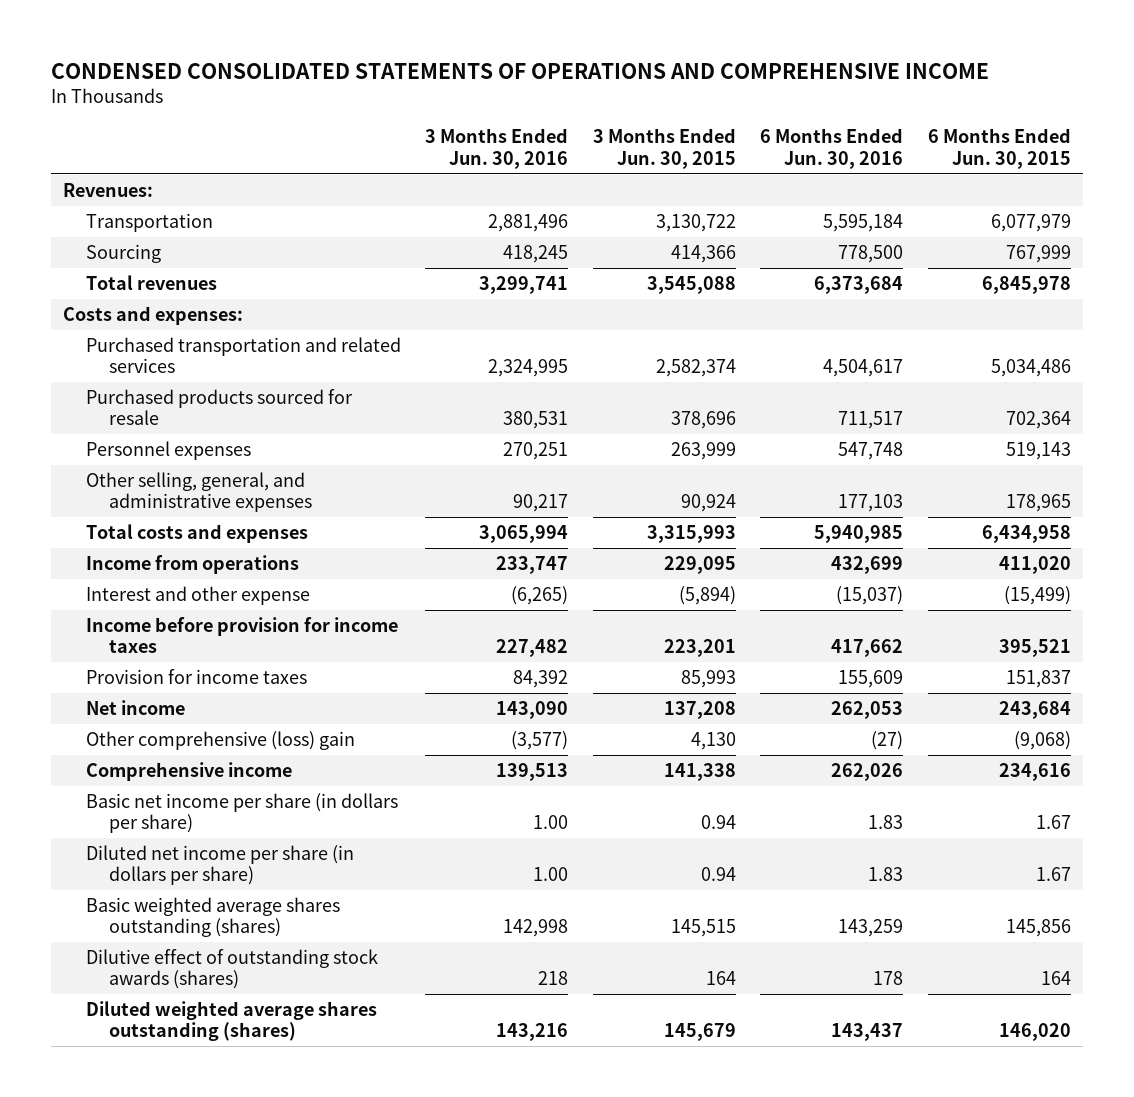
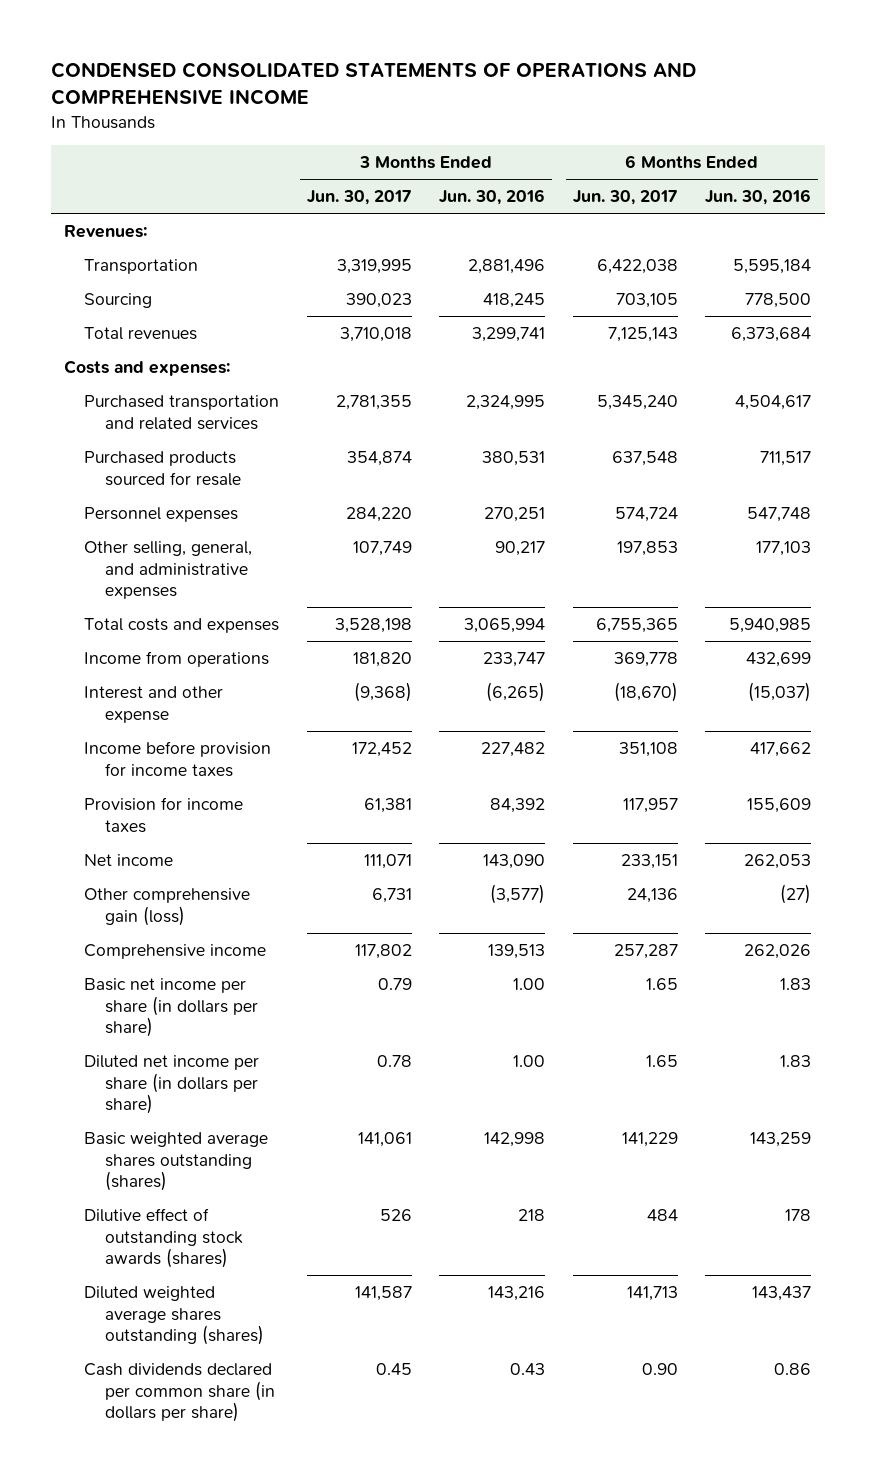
- | 3 Months Ended Jun. 30, 2016 | 3 Months Ended Jun. 30, 2015 | 6 Months Ended Jun. 30, 2016 | 6 Months Ended Jun. 30, 2015
+ | 3 Months Ended Jun. 30, 2017 | 3 Months Ended Jun. 30, 2016 | 6 Months Ended Jun. 30, 2017 | 6 Months Ended Jun. 30, 2016
- Other comprehensive (loss) gain | (3,577) | 4,130 | (27) | (9,068)
+ Other comprehensive gain (loss) | 6,731 | (3,577) | 24,136 | (27)
+ Cash dividends declared per common share (in dollars per share) | 0.45 | 0.43 | 0.90 | 0.86

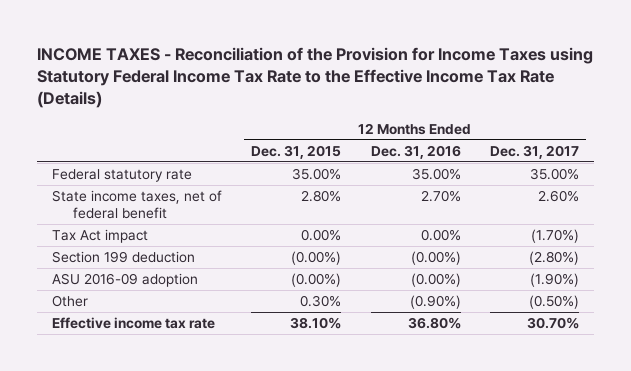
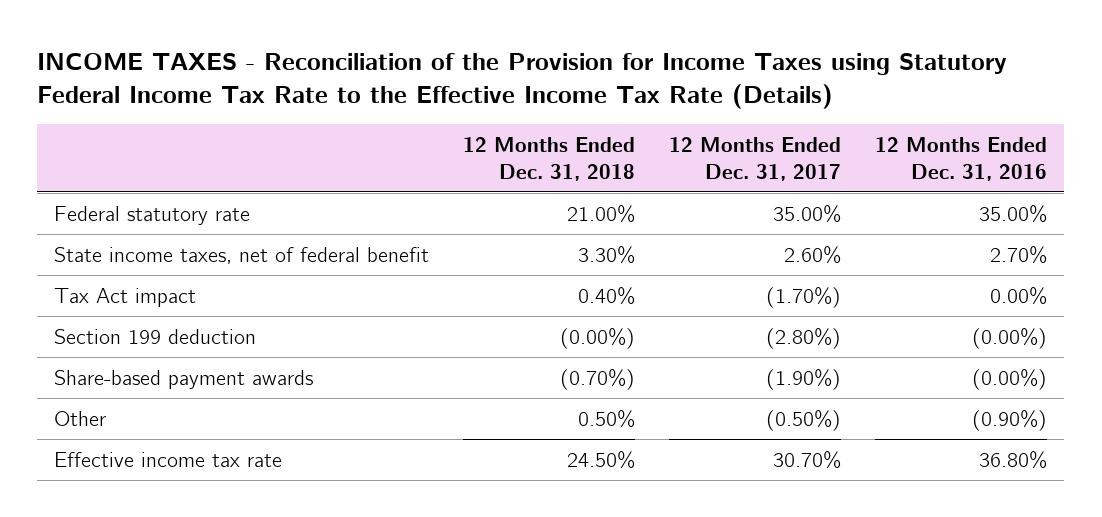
- | 12 Months Ended Dec. 31, 2015 | 12 Months Ended Dec. 31, 2016 | 12 Months Ended Dec. 31, 2017
+ | 12 Months Ended Dec. 31, 2018 | 12 Months Ended Dec. 31, 2017 | 12 Months Ended Dec. 31, 2016
- ASU 2016-09 adoption | (0.00%) | (0.00%) | (1.90%)
+ Share-based payment awards | (0.70%) | (1.90%) | (0.00%)

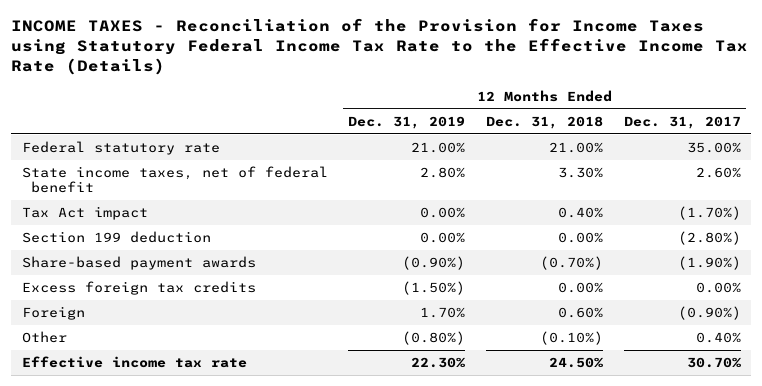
- | 12 Months Ended Dec. 31, 2018 | 12 Months Ended Dec. 31, 2017 | 12 Months Ended Dec. 31, 2016
+ | 12 Months Ended Dec. 31, 2019 | 12 Months Ended Dec. 31, 2018 | 12 Months Ended Dec. 31, 2017
- Section 199 deduction | (0.00%) | (2.80%) | (0.00%)
+ Section 199 deduction | 0.00% | 0.00% | (2.80%)
- Other | 0.50% | (0.50%) | (0.90%)
+ Excess foreign tax credits | (1.50%) | 0.00% | 0.00%
+ Foreign | 1.70% | 0.60% | (0.90%)
+ Other | (0.80%) | (0.10%) | 0.40%

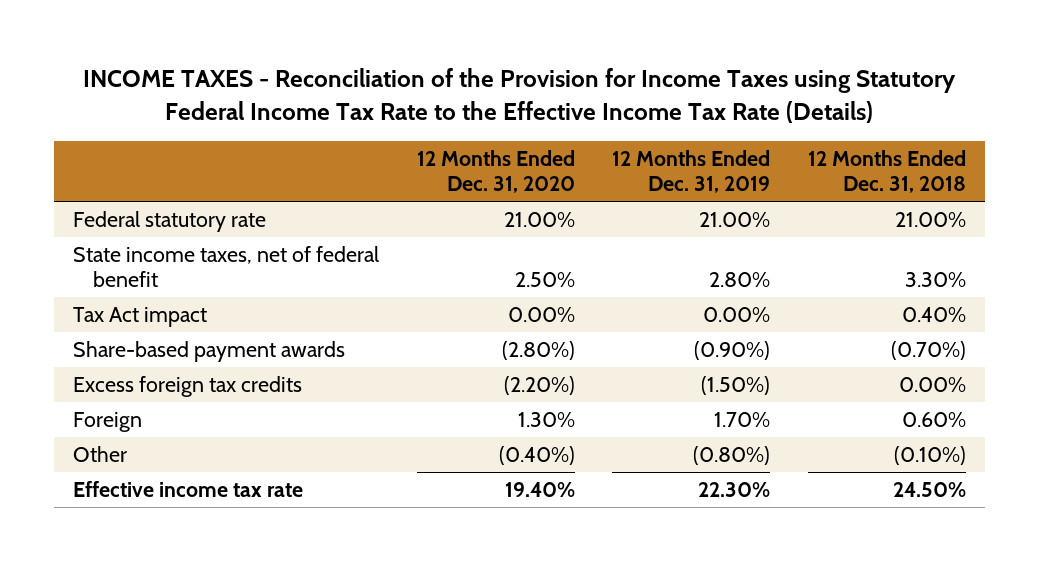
- | 12 Months Ended Dec. 31, 2019 | 12 Months Ended Dec. 31, 2018 | 12 Months Ended Dec. 31, 2017
+ | 12 Months Ended Dec. 31, 2020 | 12 Months Ended Dec. 31, 2019 | 12 Months Ended Dec. 31, 2018
- Section 199 deduction | 0.00% | 0.00% | (2.80%)

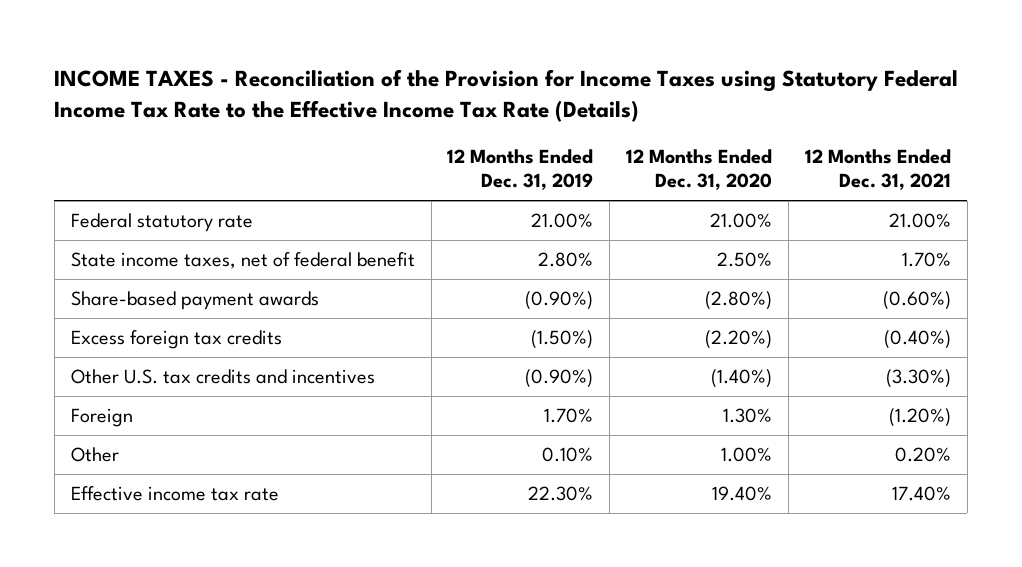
- | 12 Months Ended Dec. 31, 2020 | 12 Months Ended Dec. 31, 2019 | 12 Months Ended Dec. 31, 2018
+ | 12 Months Ended Dec. 31, 2019 | 12 Months Ended Dec. 31, 2020 | 12 Months Ended Dec. 31, 2021
- Tax Act impact | 0.00% | 0.00% | 0.40%
+ Other U.S. tax credits and incentives | (0.90%) | (1.40%) | (3.30%)
- Other | (0.40%) | (0.80%) | (0.10%)
+ Other | 0.10% | 1.00% | 0.20%

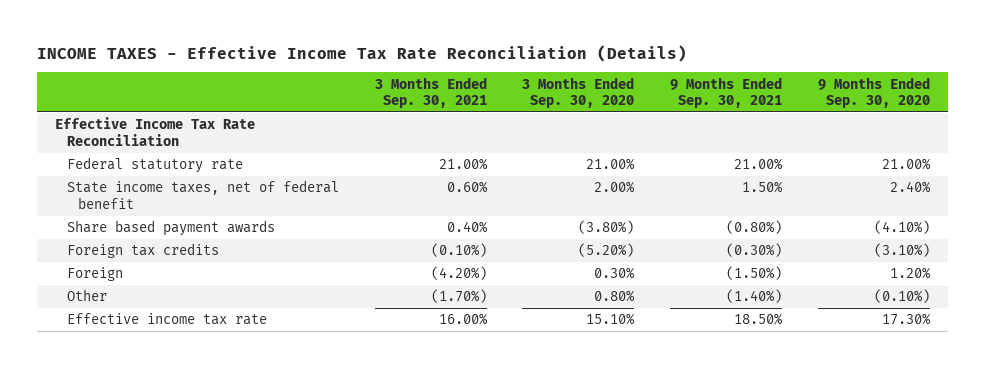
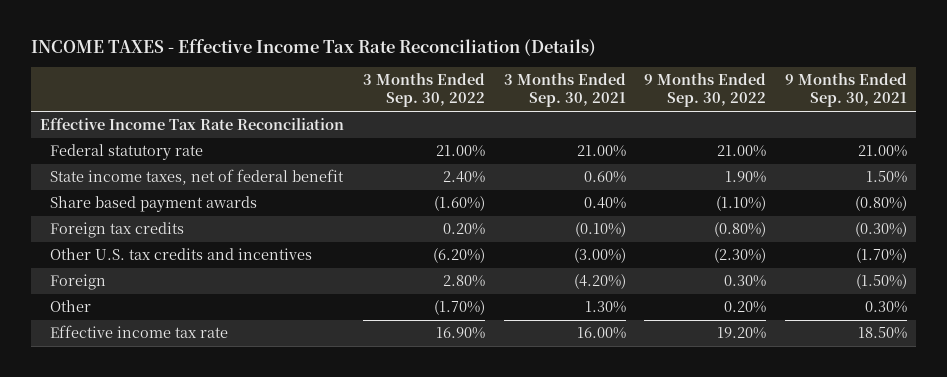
- | 3 Months Ended Sep. 30, 2021 | 3 Months Ended Sep. 30, 2020 | 9 Months Ended Sep. 30, 2021 | 9 Months Ended Sep. 30, 2020
+ | 3 Months Ended Sep. 30, 2022 | 3 Months Ended Sep. 30, 2021 | 9 Months Ended Sep. 30, 2022 | 9 Months Ended Sep. 30, 2021
+ Other U.S. tax credits and incentives | (6.20%) | (3.00%) | (2.30%) | (1.70%)
- Other | (1.70%) | 0.80% | (1.40%) | (0.10%)
+ Other | (1.70%) | 1.30% | 0.20% | 0.30%

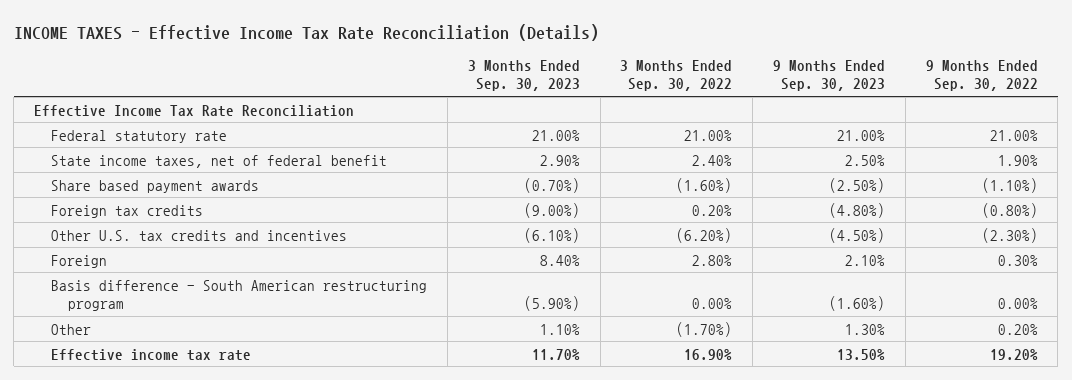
- | 3 Months Ended Sep. 30, 2022 | 3 Months Ended Sep. 30, 2021 | 9 Months Ended Sep. 30, 2022 | 9 Months Ended Sep. 30, 2021
+ | 3 Months Ended Sep. 30, 2023 | 3 Months Ended Sep. 30, 2022 | 9 Months Ended Sep. 30, 2023 | 9 Months Ended Sep. 30, 2022
+ Basis difference - South American restructuring program | (5.90%) | 0.00% | (1.60%) | 0.00%

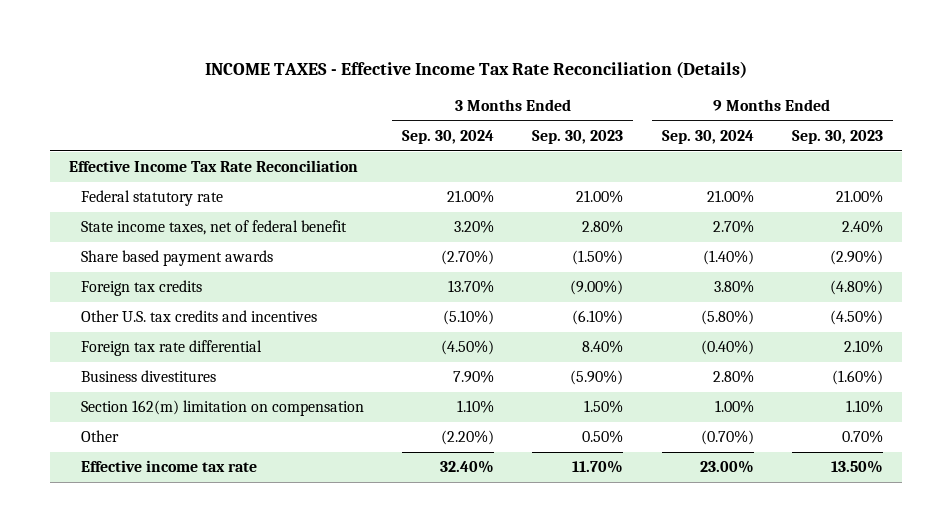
- | 3 Months Ended Sep. 30, 2023 | 3 Months Ended Sep. 30, 2022 | 9 Months Ended Sep. 30, 2023 | 9 Months Ended Sep. 30, 2022
+ | 3 Months Ended Sep. 30, 2024 | 3 Months Ended Sep. 30, 2023 | 9 Months Ended Sep. 30, 2024 | 9 Months Ended Sep. 30, 2023
- State income taxes, net of federal benefit | 2.90% | 2.40% | 2.50% | 1.90%
- Share based payment awards | (0.70%) | (1.60%) | (2.50%) | (1.10%)
+ State income taxes, net of federal benefit | 3.20% | 2.80% | 2.70% | 2.40%
+ Share based payment awards | (2.70%) | (1.50%) | (1.40%) | (2.90%)
- Foreign | 8.40% | 2.80% | 2.10% | 0.30%
- Basis difference - South American restructuring program | (5.90%) | 0.00% | (1.60%) | 0.00%
- Other | 1.10% | (1.70%) | 1.30% | 0.20%
+ Foreign tax rate differential | (4.50%) | 8.40% | (0.40%) | 2.10%
+ Business divestitures | 7.90% | (5.90%) | 2.80% | (1.60%)
+ Section 162(m) limitation on compensation | 1.10% | 1.50% | 1.00% | 1.10%
+ Other | (2.20%) | 0.50% | (0.70%) | 0.70%

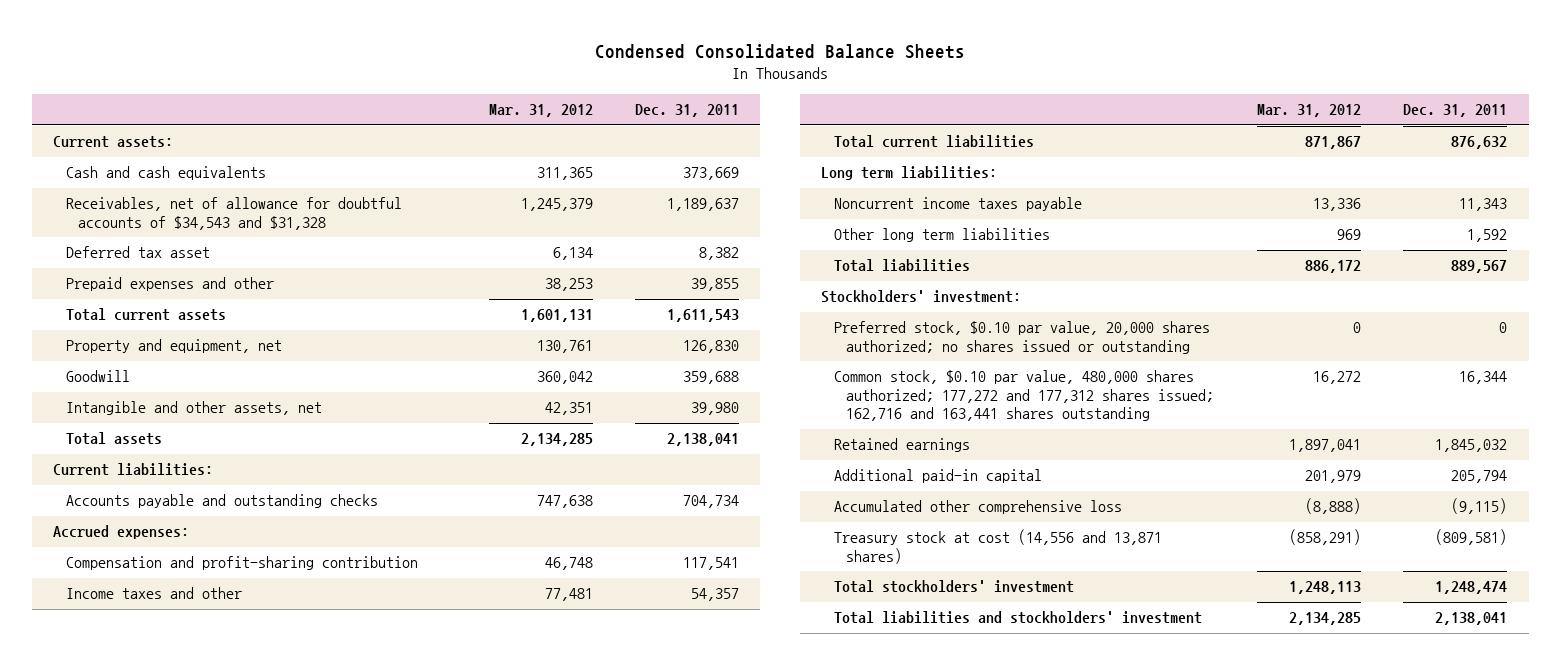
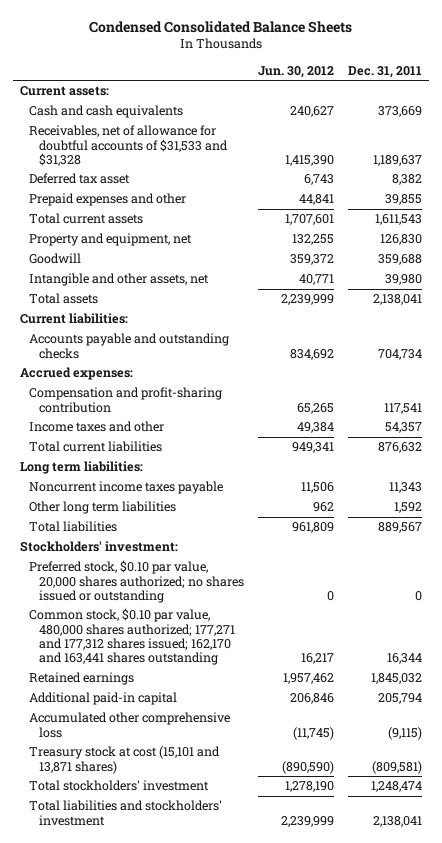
- | Mar. 31, 2012 | Dec. 31, 2011
+ | Jun. 30, 2012 | Dec. 31, 2011
- Receivables, net of allowance for doubtful accounts of $34,543 and $31,328 | 1,245,379 | 1,189,637
+ Receivables, net of allowance for doubtful accounts of $31,533 and $31,328 | 1,415,390 | 1,189,637
- Common stock, $0.10 par value, 480,000 shares authorized; 177,272 and 177,312 shares issued; 162,716 and 163,441 shares outstanding | 16,272 | 16,344
+ Common stock, $0.10 par value, 480,000 shares authorized; 177,271 and 177,312 shares issued; 162,170 and 163,441 shares outstanding | 16,217 | 16,344
- Treasury stock at cost (14,556 and 13,871 shares) | (858,291) | (809,581)
+ Treasury stock at cost (15,101 and 13,871 shares) | (890,590) | (809,581)

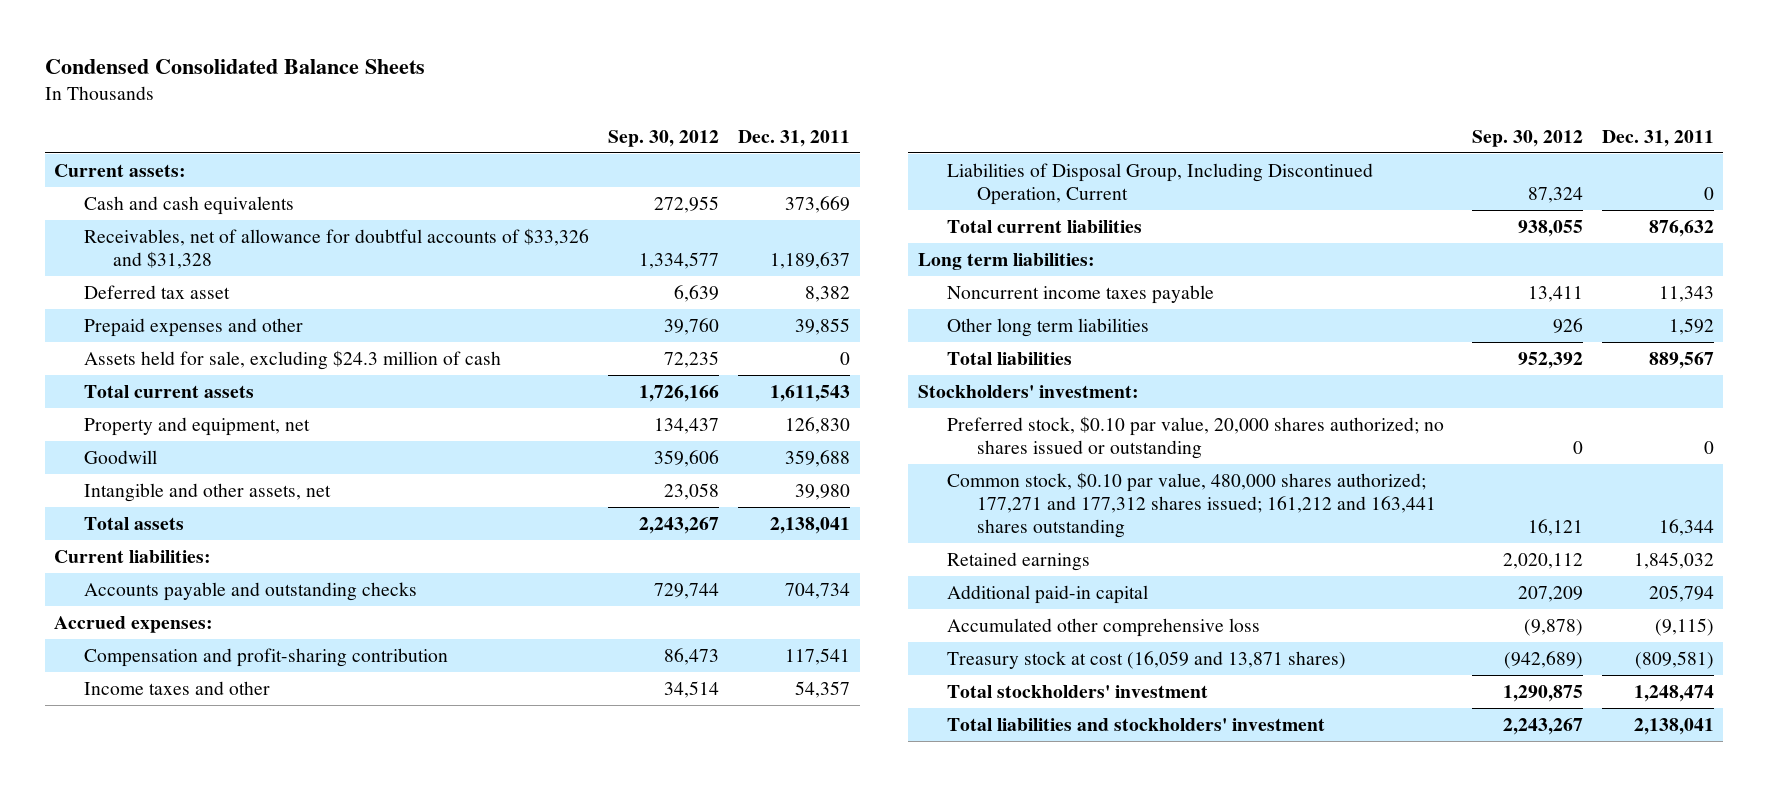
- | Jun. 30, 2012 | Dec. 31, 2011
+ | Sep. 30, 2012 | Dec. 31, 2011
- Receivables, net of allowance for doubtful accounts of $31,533 and $31,328 | 1,415,390 | 1,189,637
+ Receivables, net of allowance for doubtful accounts of $33,326 and $31,328 | 1,334,577 | 1,189,637
+ Assets held for sale, excluding $24.3 million of cash | 72,235 | 0
+ Liabilities of Disposal Group, Including Discontinued Operation, Current | 87,324 | 0
- Common stock, $0.10 par value, 480,000 shares authorized; 177,271 and 177,312 shares issued; 162,170 and 163,441 shares outstanding | 16,217 | 16,344
+ Common stock, $0.10 par value, 480,000 shares authorized; 177,271 and 177,312 shares issued; 161,212 and 163,441 shares outstanding | 16,121 | 16,344
- Treasury stock at cost (15,101 and 13,871 shares) | (890,590) | (809,581)
+ Treasury stock at cost (16,059 and 13,871 shares) | (942,689) | (809,581)

